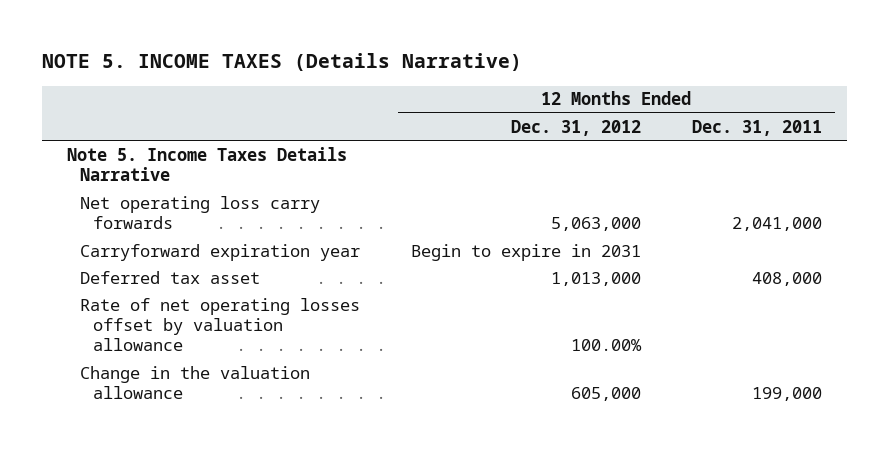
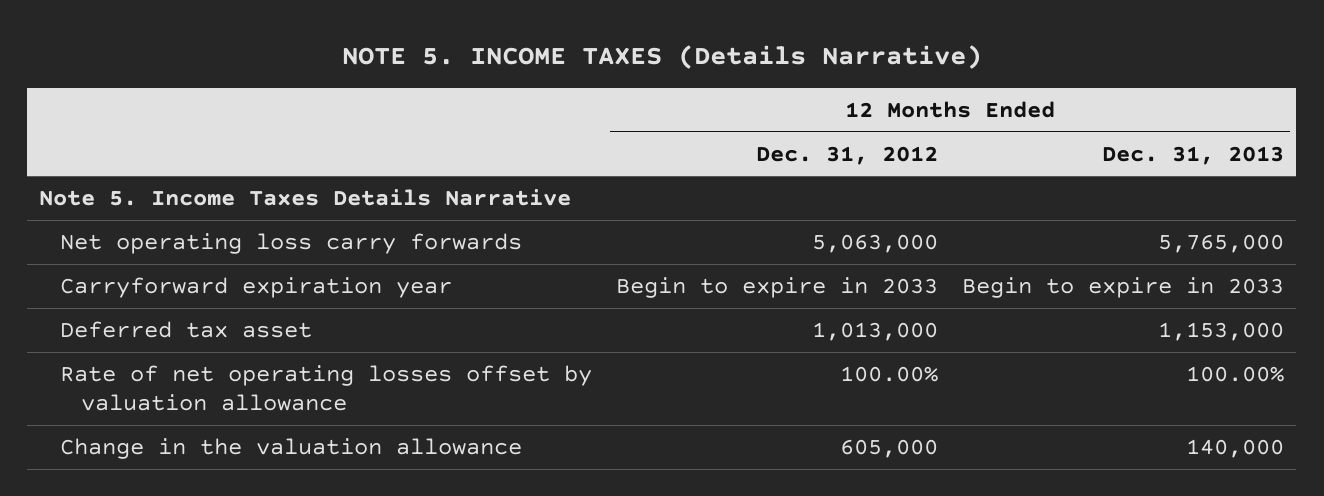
- | 12 Months Ended Dec. 31, 2012 | 12 Months Ended Dec. 31, 2011
+ | 12 Months Ended Dec. 31, 2012 | 12 Months Ended Dec. 31, 2013
- Carryforward expiration year | Begin to expire in 2031 |
+ Carryforward expiration year | Begin to expire in 2033 | Begin to expire in 2033

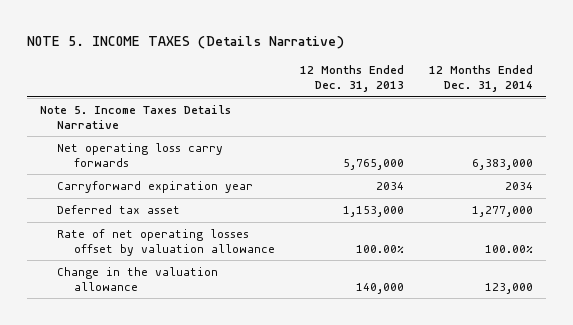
- | 12 Months Ended Dec. 31, 2012 | 12 Months Ended Dec. 31, 2013
+ | 12 Months Ended Dec. 31, 2013 | 12 Months Ended Dec. 31, 2014
- Carryforward expiration year | Begin to expire in 2033 | Begin to expire in 2033
+ Carryforward expiration year | 2034 | 2034

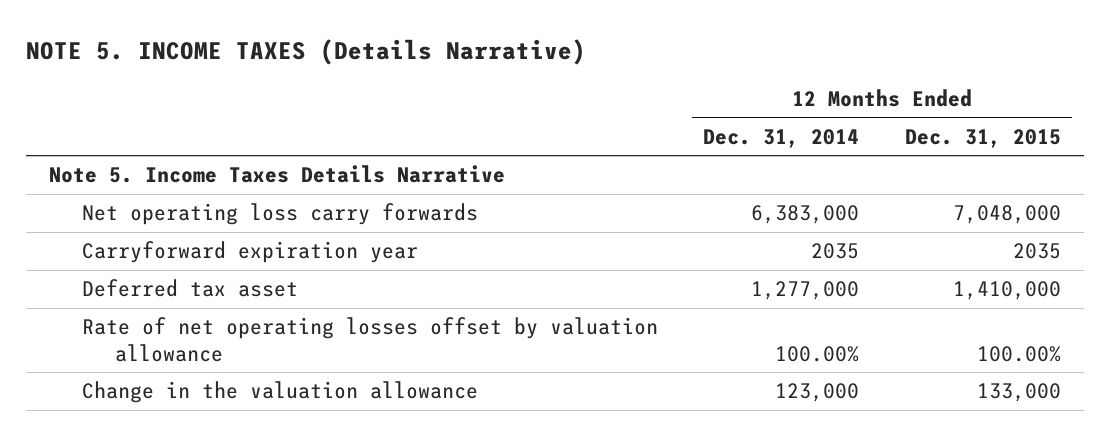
- | 12 Months Ended Dec. 31, 2013 | 12 Months Ended Dec. 31, 2014
+ | 12 Months Ended Dec. 31, 2014 | 12 Months Ended Dec. 31, 2015
- Carryforward expiration year | 2034 | 2034
+ Carryforward expiration year | 2035 | 2035

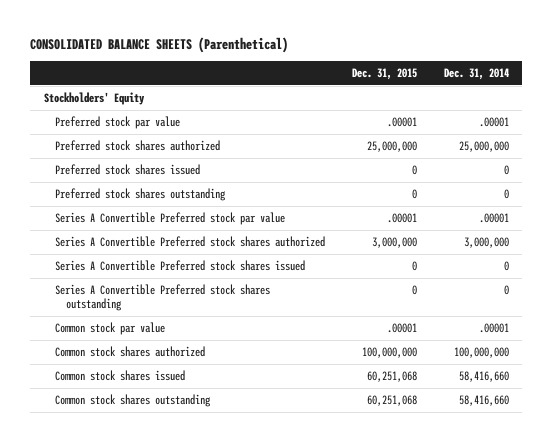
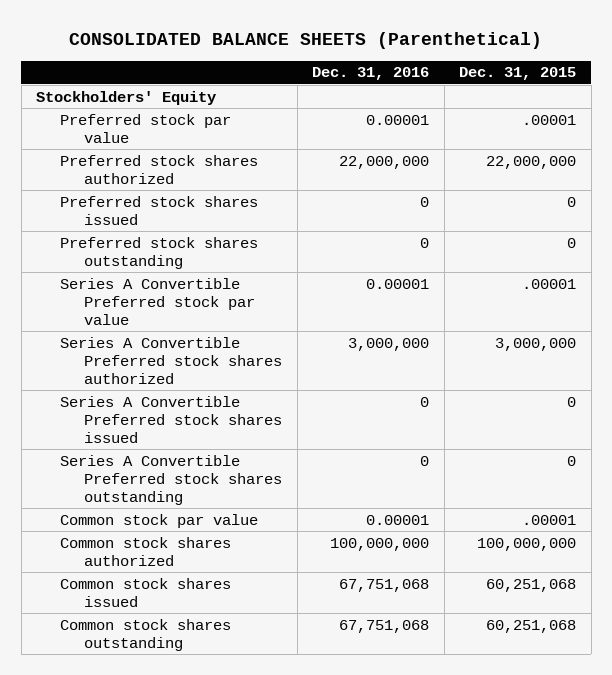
- | Dec. 31, 2015 | Dec. 31, 2014
+ | Dec. 31, 2016 | Dec. 31, 2015
- Preferred stock shares authorized | 25,000,000 | 25,000,000
+ Preferred stock shares authorized | 22,000,000 | 22,000,000

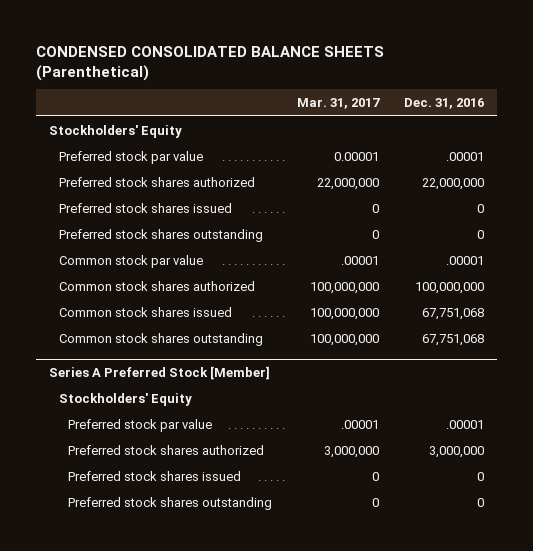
- CONSOLIDATED BALANCE SHEETS (Parenthetical)
+ CONDENSED CONSOLIDATED BALANCE SHEETS (Parenthetical)
- | Dec. 31, 2016 | Dec. 31, 2015
+ | Mar. 31, 2017 | Dec. 31, 2016
- Preferred stock par value | 0.00001 | .00001
+ Preferred stock par value | 0.00001 | .00001
- Series A Convertible Preferred stock par value | 0.00001 | .00001
- Series A Convertible Preferred stock shares authorized | 3,000,000 | 3,000,000
- Series A Convertible Preferred stock shares issued | 0 | 0
- Series A Convertible Preferred stock shares outstanding | 0 | 0
- Common stock par value | 0.00001 | .00001
+ Common stock par value | .00001 | .00001
+ Series A Preferred Stock [Member]
+ Stockholders' Equity
+ Preferred stock par value | .00001 | .00001
+ Preferred stock shares authorized | 3,000,000 | 3,000,000
+ Preferred stock shares issued | 0 | 0
+ Preferred stock shares outstanding | 0 | 0

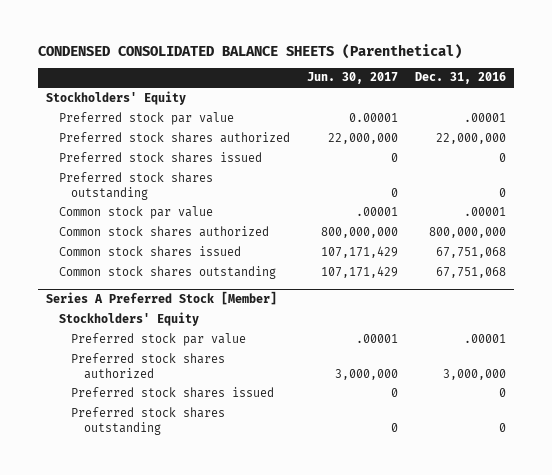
- | Mar. 31, 2017 | Dec. 31, 2016
+ | Jun. 30, 2017 | Dec. 31, 2016
- Common stock shares authorized | 100,000,000 | 100,000,000
+ Common stock shares authorized | 800,000,000 | 800,000,000

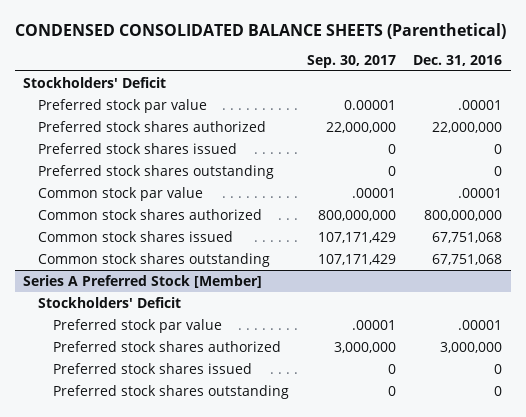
- | Jun. 30, 2017 | Dec. 31, 2016
+ | Sep. 30, 2017 | Dec. 31, 2016
- Stockholders' Equity
+ Stockholders' Deficit
@ Series A Preferred Stock [Member]
- Stockholders' Equity
+ Stockholders' Deficit

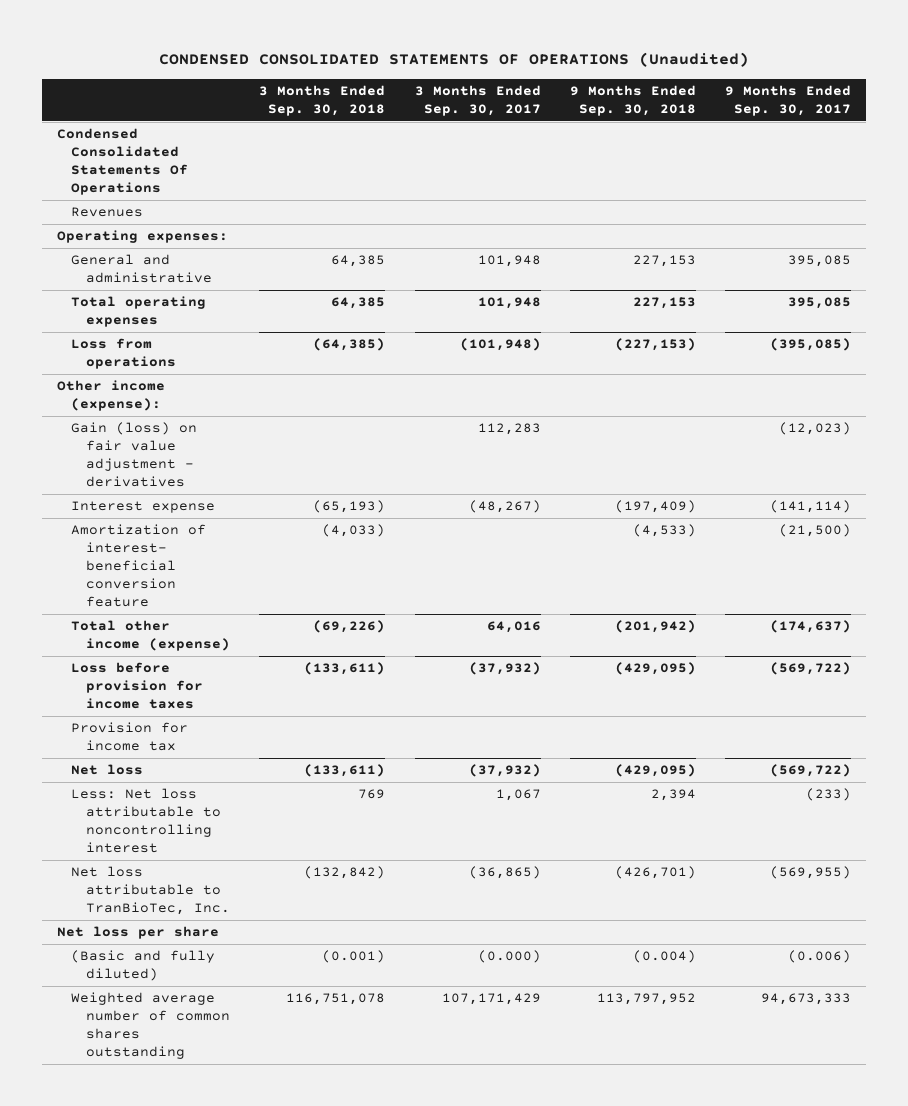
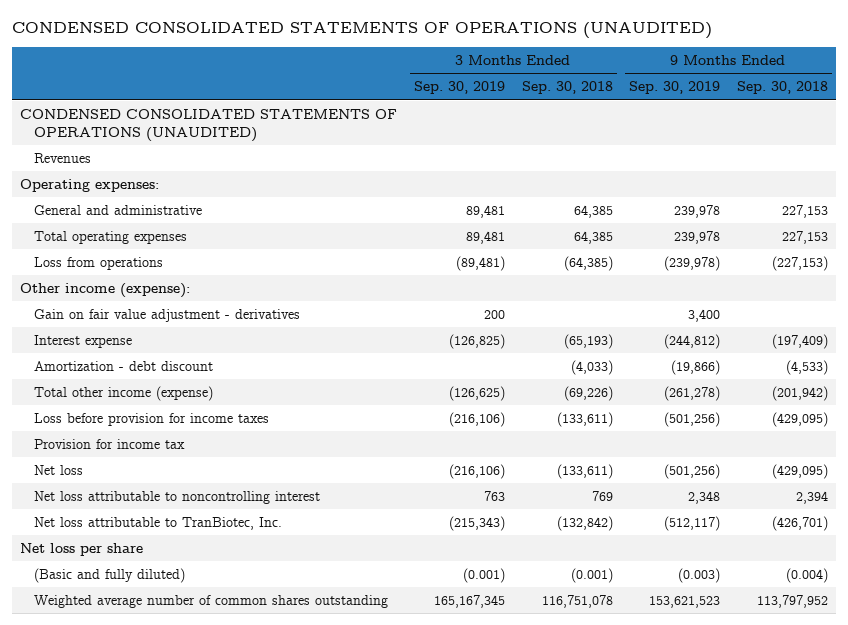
- CONDENSED CONSOLIDATED STATEMENTS OF OPERATIONS (Unaudited)
+ CONDENSED CONSOLIDATED STATEMENTS OF OPERATIONS (UNAUDITED)
- | 3 Months Ended Sep. 30, 2018 | 3 Months Ended Sep. 30, 2017 | 9 Months Ended Sep. 30, 2018 | 9 Months Ended Sep. 30, 2017
+ | 3 Months Ended Sep. 30, 2019 | 3 Months Ended Sep. 30, 2018 | 9 Months Ended Sep. 30, 2019 | 9 Months Ended Sep. 30, 2018
- Condensed Consolidated Statements Of Operations
+ CONDENSED CONSOLIDATED STATEMENTS OF OPERATIONS (UNAUDITED)
- Gain (loss) on fair value adjustment - derivatives | | 112,283 | | (12,023)
+ Gain on fair value adjustment - derivatives | 200 | | 3,400 |
- Amortization of interest- beneficial conversion feature | (4,033) | | (4,533) | (21,500)
+ Amortization - debt discount | | (4,033) | (19,866) | (4,533)
- Less: Net loss attributable to noncontrolling interest | 769 | 1,067 | 2,394 | (233)
- Net loss attributable to TranBioTec, Inc. | (132,842) | (36,865) | (426,701) | (569,955)
+ Net loss attributable to noncontrolling interest | 763 | 769 | 2,348 | 2,394
+ Net loss attributable to TranBiotec, Inc. | (215,343) | (132,842) | (512,117) | (426,701)

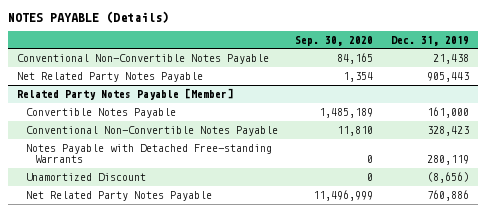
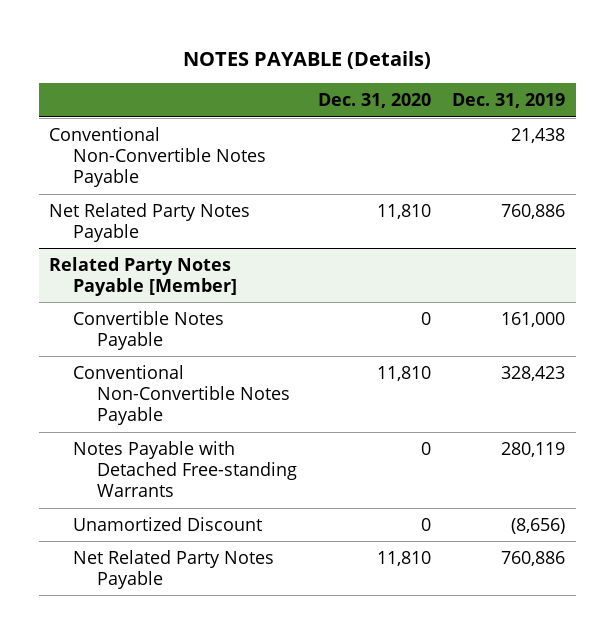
- | Sep. 30, 2020 | Dec. 31, 2019
+ | Dec. 31, 2020 | Dec. 31, 2019
- Net Related Party Notes Payable | 1,354 | 905,443
+ Net Related Party Notes Payable | 11,810 | 760,886

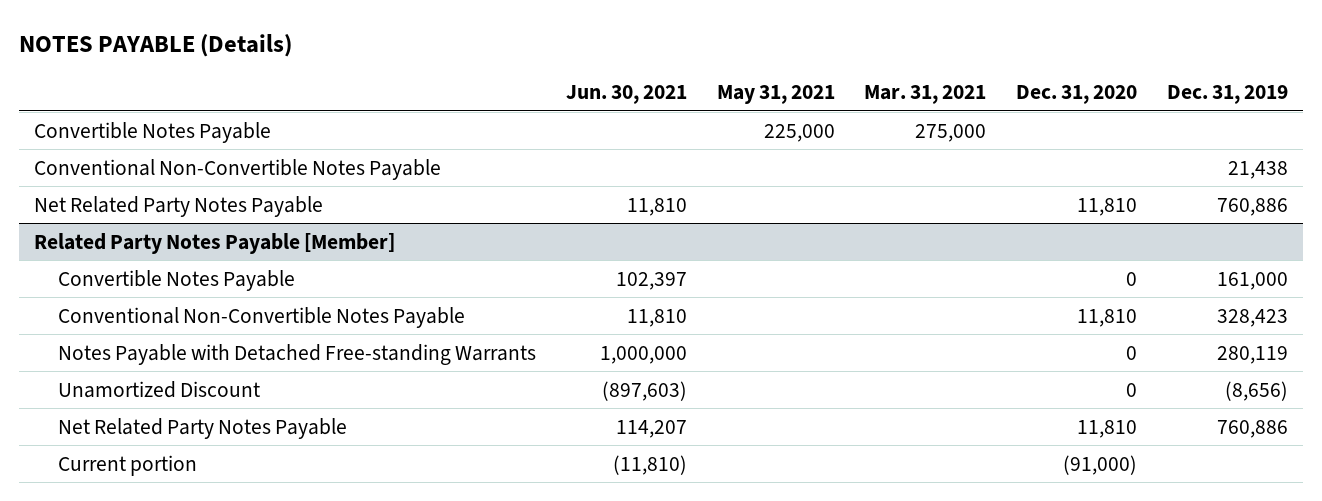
- | Dec. 31, 2020 | Dec. 31, 2019
+ | Jun. 30, 2021 | May 31, 2021 | Mar. 31, 2021 | Dec. 31, 2020 | Dec. 31, 2019
+ Convertible Notes Payable | | 225,000 | 275,000 | |
@ Related Party Notes Payable [Member]
+ Current portion | (11,810) | | | (91,000) |

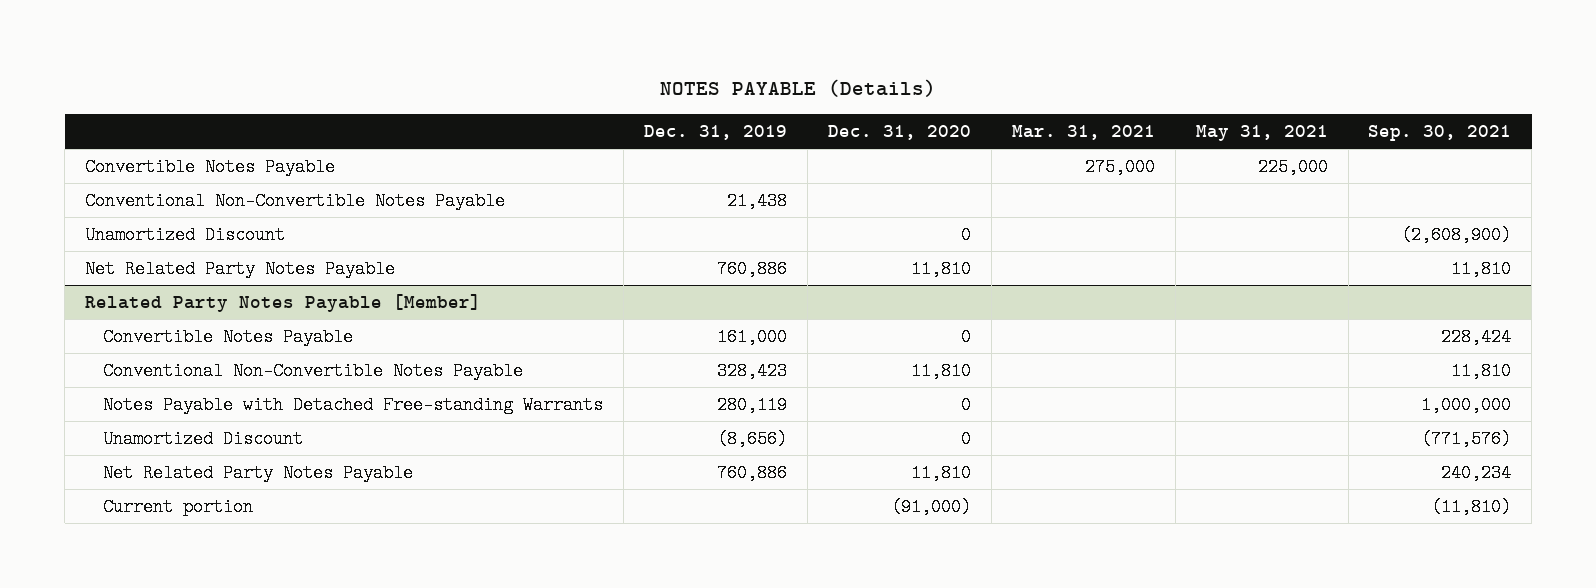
- | Jun. 30, 2021 | May 31, 2021 | Mar. 31, 2021 | Dec. 31, 2020 | Dec. 31, 2019
+ | Dec. 31, 2019 | Dec. 31, 2020 | Mar. 31, 2021 | May 31, 2021 | Sep. 30, 2021
+ Unamortized Discount | | 0 | | | (2,608,900)

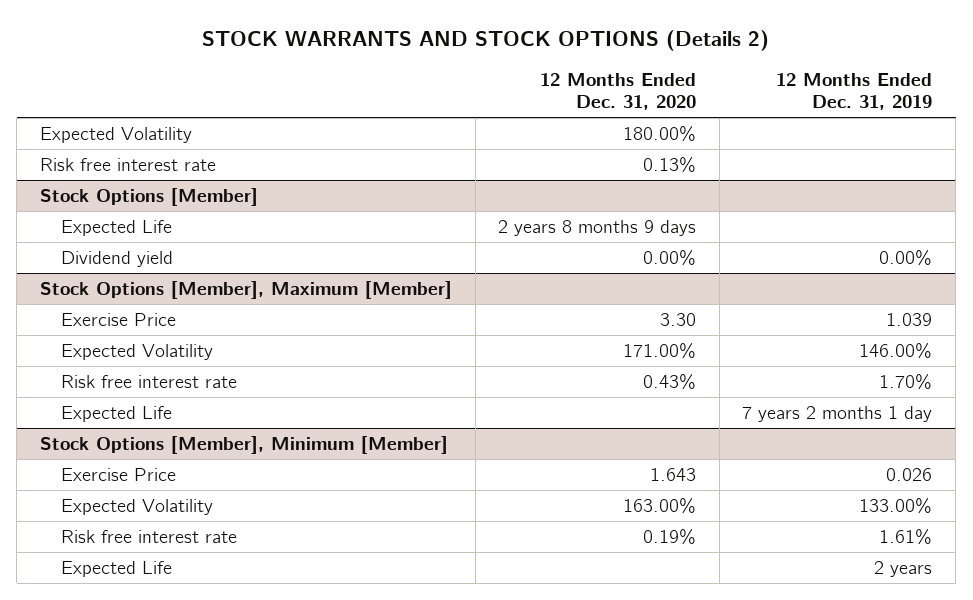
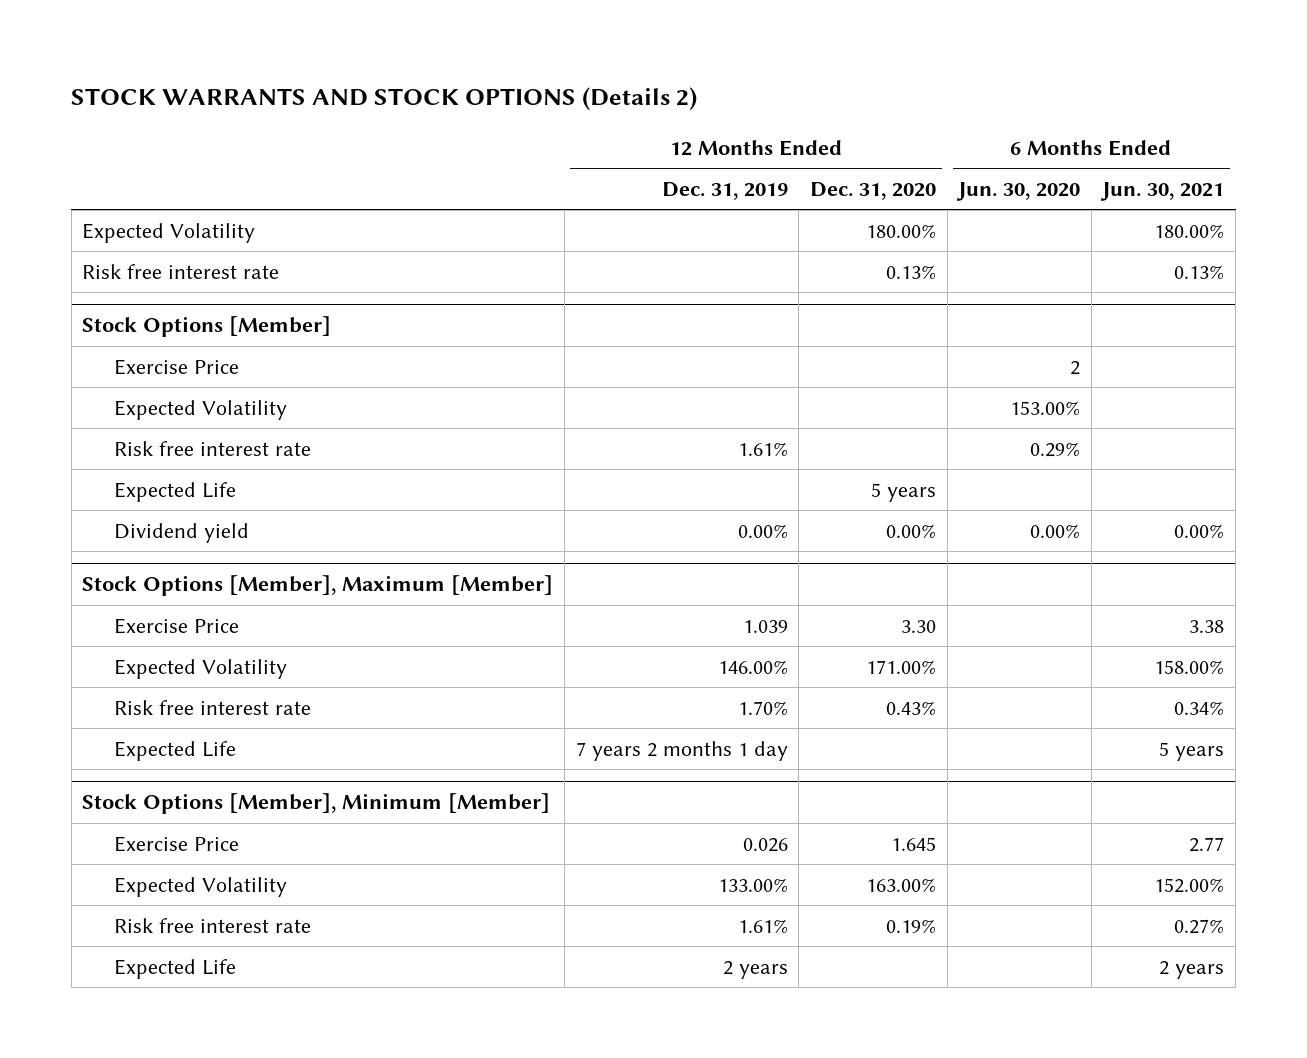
- | 12 Months Ended Dec. 31, 2020 | 12 Months Ended Dec. 31, 2019
+ | 12 Months Ended Dec. 31, 2019 | 12 Months Ended Dec. 31, 2020 | 6 Months Ended Jun. 30, 2020 | 6 Months Ended Jun. 30, 2021
@ Stock Options [Member]
- Expected Life | 2 years 8 months 9 days |
+ Exercise Price | | | 2 |
+ Expected Volatility | | | 153.00% |
+ Risk free interest rate | 1.61% | | 0.29% |
+ Expected Life | | 5 years | |
@ Stock Options [Member], Minimum [Member]
- Exercise Price | 1.643 | 0.026
+ Exercise Price | 0.026 | 1.645 | | 2.77

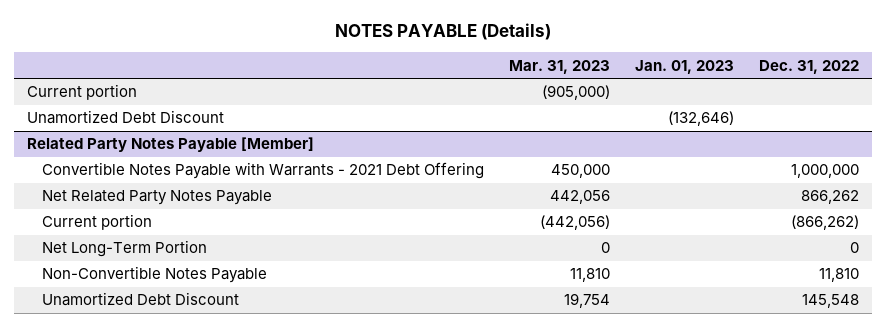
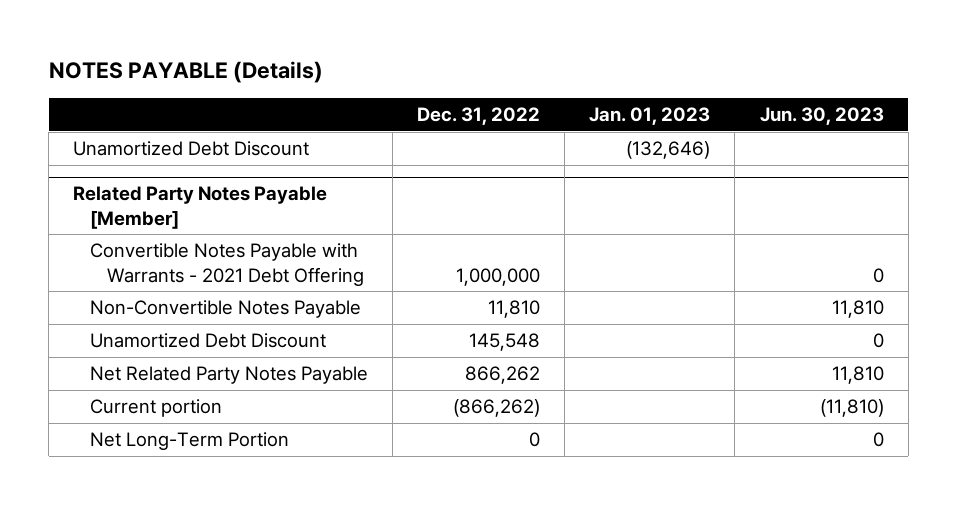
- | Mar. 31, 2023 | Jan. 01, 2023 | Dec. 31, 2022
+ | Dec. 31, 2022 | Jan. 01, 2023 | Jun. 30, 2023
- Current portion | (905,000) | |
@ Related Party Notes Payable [Member]
moved up: Non-Convertible Notes Payable | 11,810 | | 11,810
moved up: Unamortized Debt Discount | 145,548 | | 0

